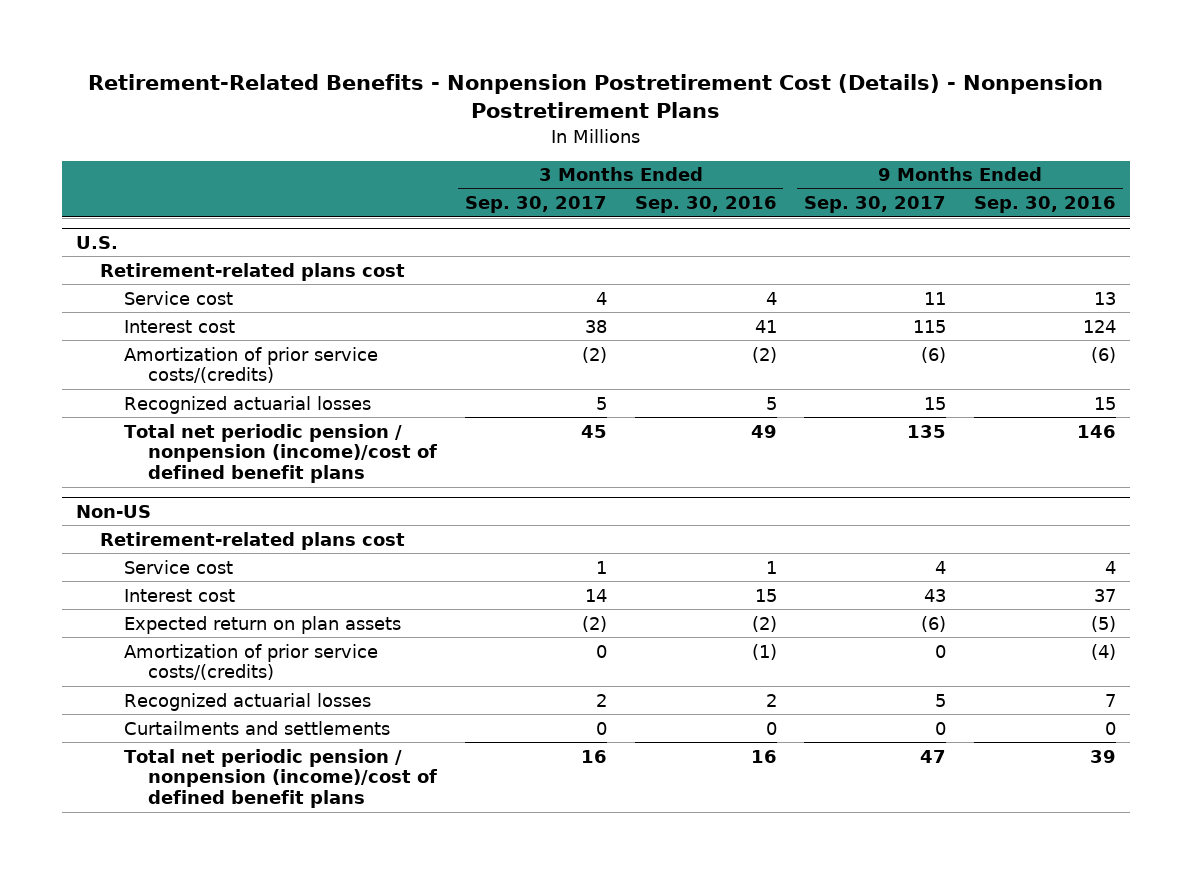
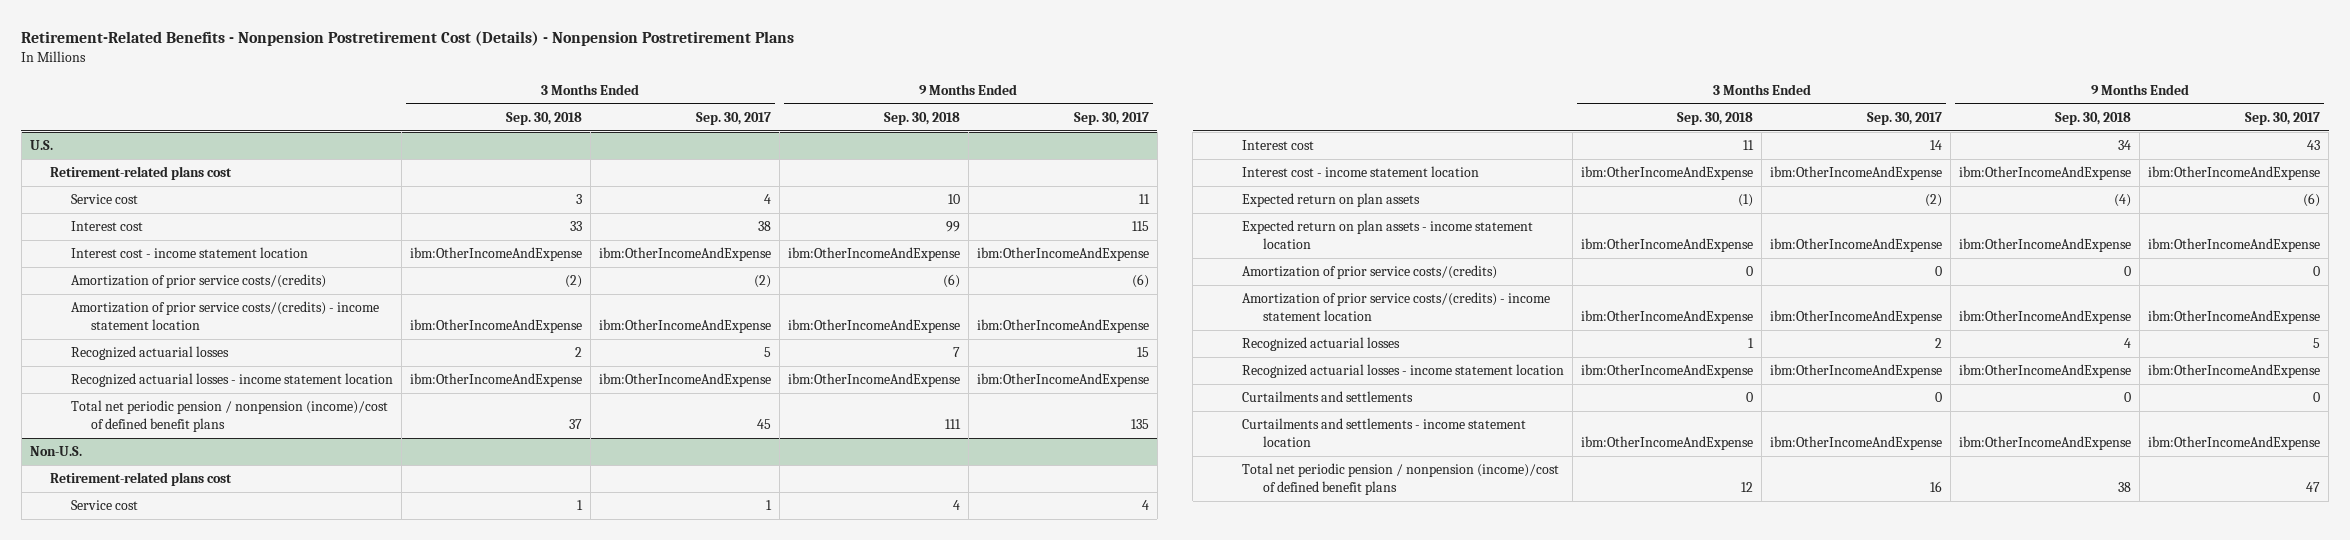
- | 3 Months Ended Sep. 30, 2017 | 3 Months Ended Sep. 30, 2016 | 9 Months Ended Sep. 30, 2017 | 9 Months Ended Sep. 30, 2016
+ | 3 Months Ended Sep. 30, 2018 | 3 Months Ended Sep. 30, 2017 | 9 Months Ended Sep. 30, 2018 | 9 Months Ended Sep. 30, 2017
@ U.S.
+ Interest cost - income statement location | ibm:OtherIncomeAndExpense | ibm:OtherIncomeAndExpense | ibm:OtherIncomeAndExpense | ibm:OtherIncomeAndExpense
+ Amortization of prior service costs/(credits) - income statement location | ibm:OtherIncomeAndExpense | ibm:OtherIncomeAndExpense | ibm:OtherIncomeAndExpense | ibm:OtherIncomeAndExpense
+ Recognized actuarial losses - income statement location | ibm:OtherIncomeAndExpense | ibm:OtherIncomeAndExpense | ibm:OtherIncomeAndExpense | ibm:OtherIncomeAndExpense
- Non-US
+ Non-U.S.
+ Interest cost - income statement location | ibm:OtherIncomeAndExpense | ibm:OtherIncomeAndExpense | ibm:OtherIncomeAndExpense | ibm:OtherIncomeAndExpense
+ Expected return on plan assets - income statement location | ibm:OtherIncomeAndExpense | ibm:OtherIncomeAndExpense | ibm:OtherIncomeAndExpense | ibm:OtherIncomeAndExpense
+ Amortization of prior service costs/(credits) - income statement location | ibm:OtherIncomeAndExpense | ibm:OtherIncomeAndExpense | ibm:OtherIncomeAndExpense | ibm:OtherIncomeAndExpense
+ Recognized actuarial losses - income statement location | ibm:OtherIncomeAndExpense | ibm:OtherIncomeAndExpense | ibm:OtherIncomeAndExpense | ibm:OtherIncomeAndExpense
+ Curtailments and settlements - income statement location | ibm:OtherIncomeAndExpense | ibm:OtherIncomeAndExpense | ibm:OtherIncomeAndExpense | ibm:OtherIncomeAndExpense

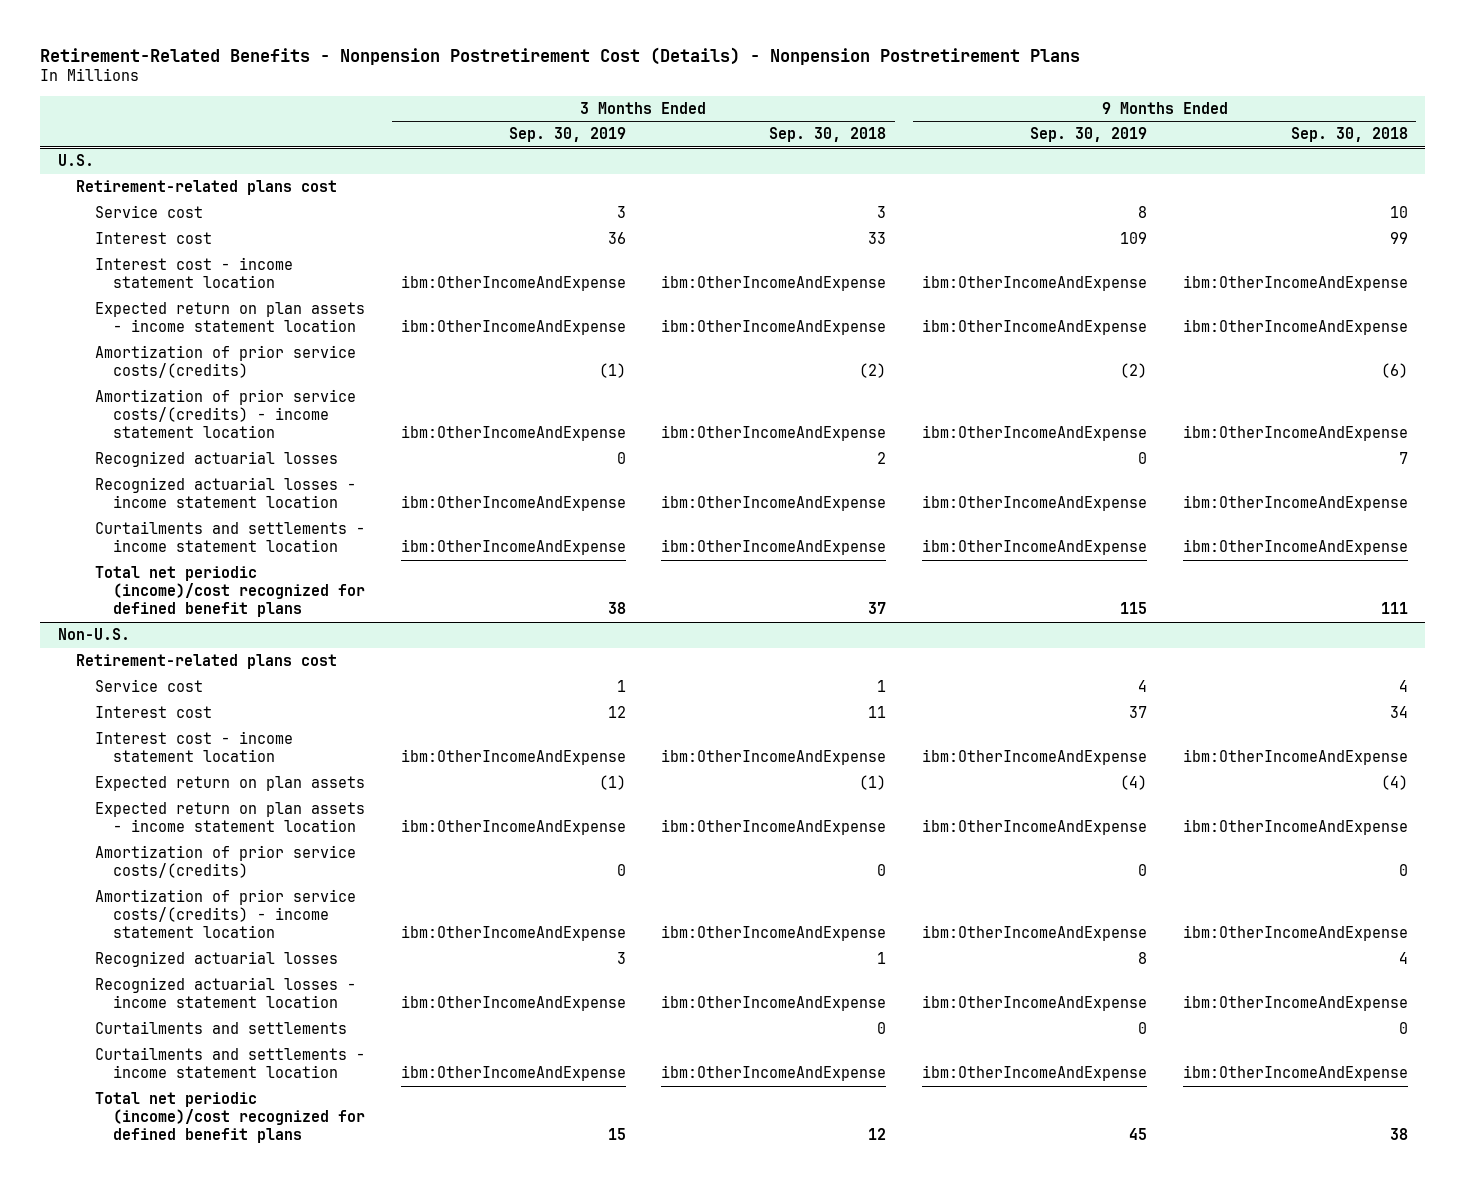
- | 3 Months Ended Sep. 30, 2018 | 3 Months Ended Sep. 30, 2017 | 9 Months Ended Sep. 30, 2018 | 9 Months Ended Sep. 30, 2017
+ | 3 Months Ended Sep. 30, 2019 | 3 Months Ended Sep. 30, 2018 | 9 Months Ended Sep. 30, 2019 | 9 Months Ended Sep. 30, 2018
@ U.S.
+ Expected return on plan assets - income statement location | ibm:OtherIncomeAndExpense | ibm:OtherIncomeAndExpense | ibm:OtherIncomeAndExpense | ibm:OtherIncomeAndExpense
- Total net periodic pension / nonpension (income)/cost of defined benefit plans | 37 | 45 | 111 | 135
+ Curtailments and settlements - income statement location | ibm:OtherIncomeAndExpense | ibm:OtherIncomeAndExpense | ibm:OtherIncomeAndExpense | ibm:OtherIncomeAndExpense
+ Total net periodic (income)/cost recognized for defined benefit plans | 38 | 37 | 115 | 111
@ Non-U.S.
- Total net periodic pension / nonpension (income)/cost of defined benefit plans | 12 | 16 | 38 | 47
+ Total net periodic (income)/cost recognized for defined benefit plans | 15 | 12 | 45 | 38

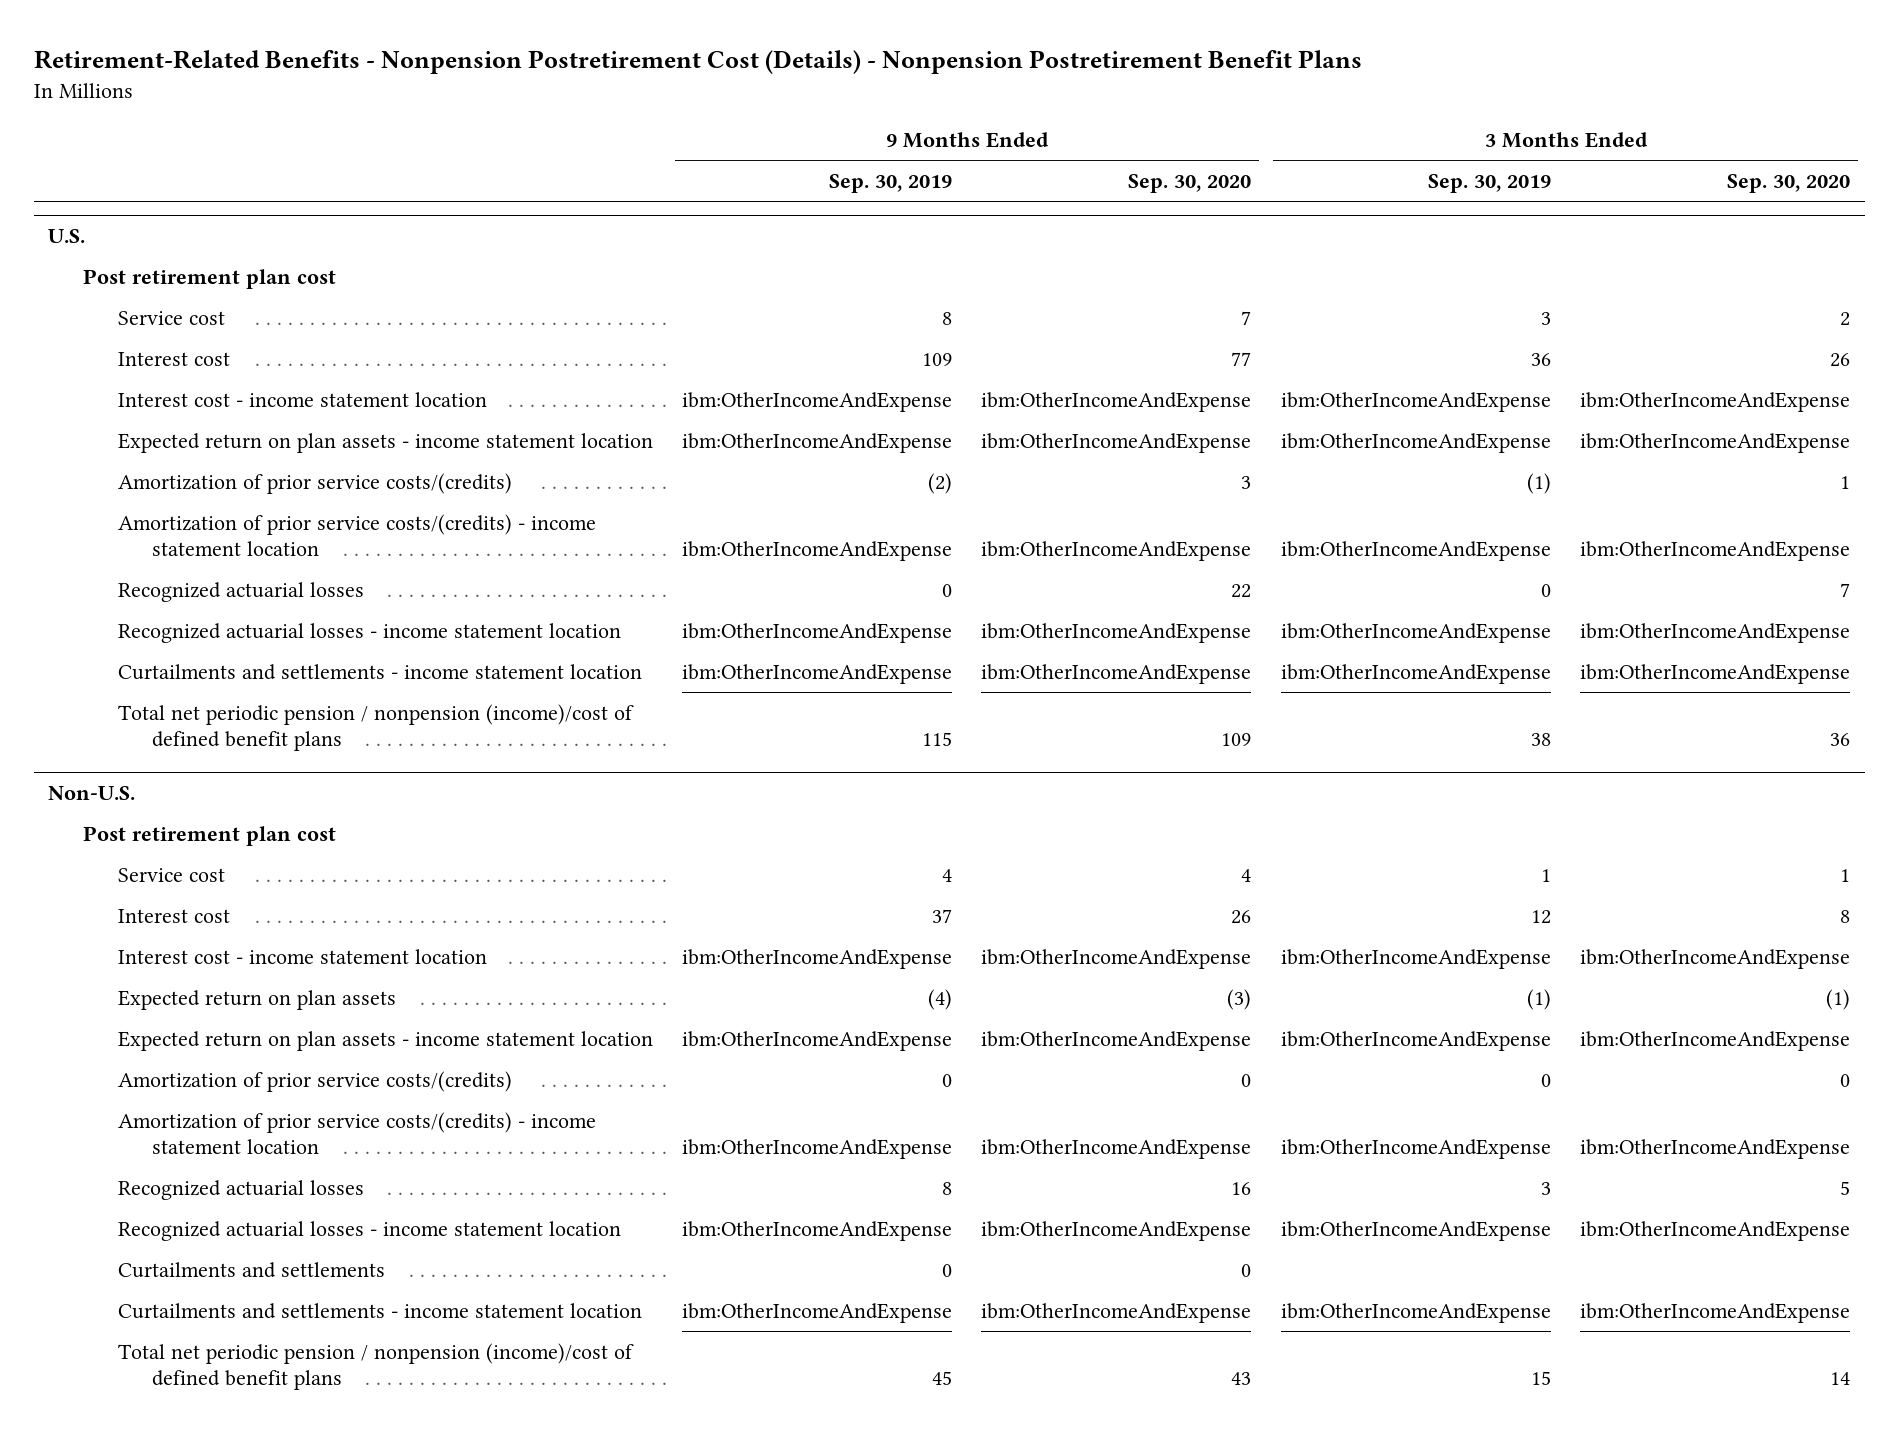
- Retirement-Related Benefits - Nonpension Postretirement Cost (Details) - Nonpension Postretirement Plans
+ Retirement-Related Benefits - Nonpension Postretirement Cost (Details) - Nonpension Postretirement Benefit Plans
- | 3 Months Ended Sep. 30, 2019 | 3 Months Ended Sep. 30, 2018 | 9 Months Ended Sep. 30, 2019 | 9 Months Ended Sep. 30, 2018
+ | 9 Months Ended Sep. 30, 2019 | 9 Months Ended Sep. 30, 2020 | 3 Months Ended Sep. 30, 2019 | 3 Months Ended Sep. 30, 2020
@ U.S.
- Retirement-related plans cost
+ Post retirement plan cost
- Total net periodic (income)/cost recognized for defined benefit plans | 38 | 37 | 115 | 111
+ Total net periodic pension / nonpension (income)/cost of defined benefit plans | 115 | 109 | 38 | 36
@ Non-U.S.
- Retirement-related plans cost
+ Post retirement plan cost
- Total net periodic (income)/cost recognized for defined benefit plans | 15 | 12 | 45 | 38
+ Total net periodic pension / nonpension (income)/cost of defined benefit plans | 45 | 43 | 15 | 14

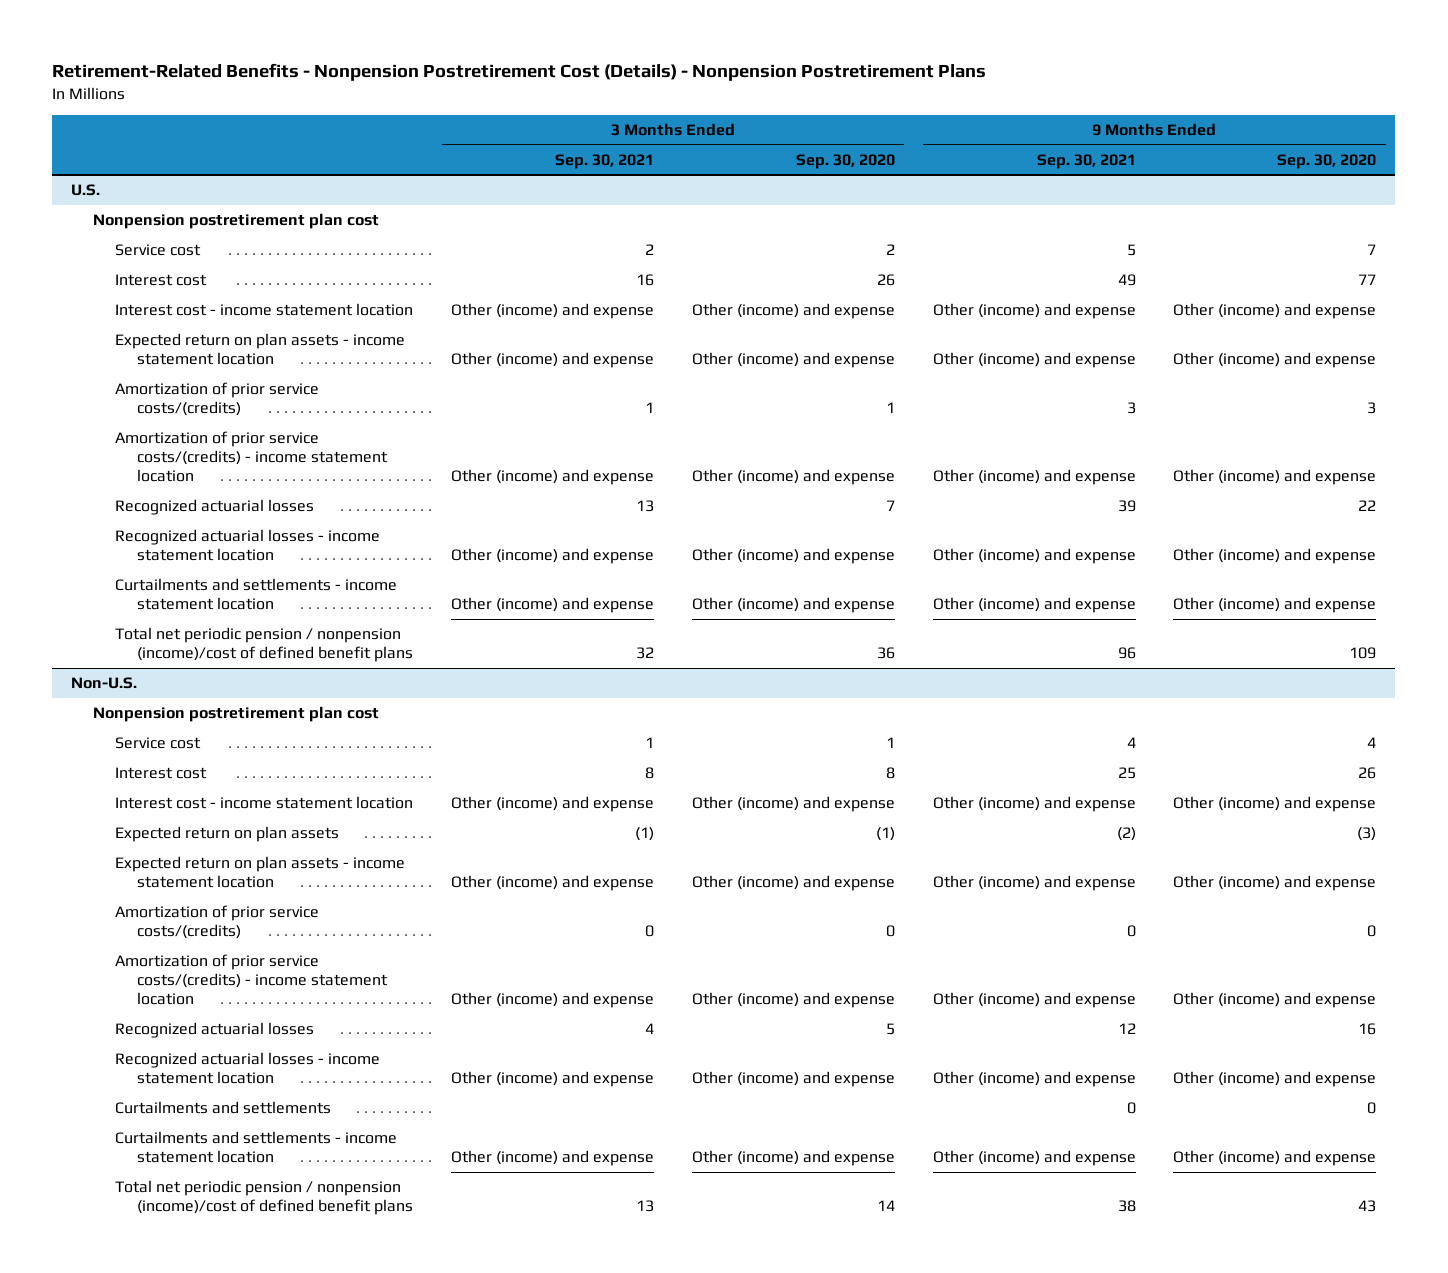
- Retirement-Related Benefits - Nonpension Postretirement Cost (Details) - Nonpension Postretirement Benefit Plans
+ Retirement-Related Benefits - Nonpension Postretirement Cost (Details) - Nonpension Postretirement Plans
- | 9 Months Ended Sep. 30, 2019 | 9 Months Ended Sep. 30, 2020 | 3 Months Ended Sep. 30, 2019 | 3 Months Ended Sep. 30, 2020
+ | 3 Months Ended Sep. 30, 2021 | 3 Months Ended Sep. 30, 2020 | 9 Months Ended Sep. 30, 2021 | 9 Months Ended Sep. 30, 2020
@ U.S.
- Post retirement plan cost
+ Nonpension postretirement plan cost
- Interest cost - income statement location | ibm:OtherIncomeAndExpense | ibm:OtherIncomeAndExpense | ibm:OtherIncomeAndExpense | ibm:OtherIncomeAndExpense
- Expected return on plan assets - income statement location | ibm:OtherIncomeAndExpense | ibm:OtherIncomeAndExpense | ibm:OtherIncomeAndExpense | ibm:OtherIncomeAndExpense
+ Interest cost - income statement location | Other (income) and expense | Other (income) and expense | Other (income) and expense | Other (income) and expense
+ Expected return on plan assets - income statement location | Other (income) and expense | Other (income) and expense | Other (income) and expense | Other (income) and expense
- Amortization of prior service costs/(credits) - income statement location | ibm:OtherIncomeAndExpense | ibm:OtherIncomeAndExpense | ibm:OtherIncomeAndExpense | ibm:OtherIncomeAndExpense
+ Amortization of prior service costs/(credits) - income statement location | Other (income) and expense | Other (income) and expense | Other (income) and expense | Other (income) and expense
- Recognized actuarial losses - income statement location | ibm:OtherIncomeAndExpense | ibm:OtherIncomeAndExpense | ibm:OtherIncomeAndExpense | ibm:OtherIncomeAndExpense
- Curtailments and settlements - income statement location | ibm:OtherIncomeAndExpense | ibm:OtherIncomeAndExpense | ibm:OtherIncomeAndExpense | ibm:OtherIncomeAndExpense
+ Recognized actuarial losses - income statement location | Other (income) and expense | Other (income) and expense | Other (income) and expense | Other (income) and expense
+ Curtailments and settlements - income statement location | Other (income) and expense | Other (income) and expense | Other (income) and expense | Other (income) and expense
@ Non-U.S.
- Post retirement plan cost
+ Nonpension postretirement plan cost
- Interest cost - income statement location | ibm:OtherIncomeAndExpense | ibm:OtherIncomeAndExpense | ibm:OtherIncomeAndExpense | ibm:OtherIncomeAndExpense
+ Interest cost - income statement location | Other (income) and expense | Other (income) and expense | Other (income) and expense | Other (income) and expense
- Expected return on plan assets - income statement location | ibm:OtherIncomeAndExpense | ibm:OtherIncomeAndExpense | ibm:OtherIncomeAndExpense | ibm:OtherIncomeAndExpense
+ Expected return on plan assets - income statement location | Other (income) and expense | Other (income) and expense | Other (income) and expense | Other (income) and expense
- Amortization of prior service costs/(credits) - income statement location | ibm:OtherIncomeAndExpense | ibm:OtherIncomeAndExpense | ibm:OtherIncomeAndExpense | ibm:OtherIncomeAndExpense
+ Amortization of prior service costs/(credits) - income statement location | Other (income) and expense | Other (income) and expense | Other (income) and expense | Other (income) and expense
- Recognized actuarial losses - income statement location | ibm:OtherIncomeAndExpense | ibm:OtherIncomeAndExpense | ibm:OtherIncomeAndExpense | ibm:OtherIncomeAndExpense
+ Recognized actuarial losses - income statement location | Other (income) and expense | Other (income) and expense | Other (income) and expense | Other (income) and expense
- Curtailments and settlements - income statement location | ibm:OtherIncomeAndExpense | ibm:OtherIncomeAndExpense | ibm:OtherIncomeAndExpense | ibm:OtherIncomeAndExpense
+ Curtailments and settlements - income statement location | Other (income) and expense | Other (income) and expense | Other (income) and expense | Other (income) and expense

